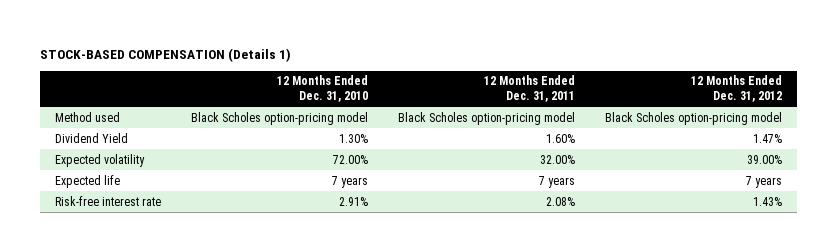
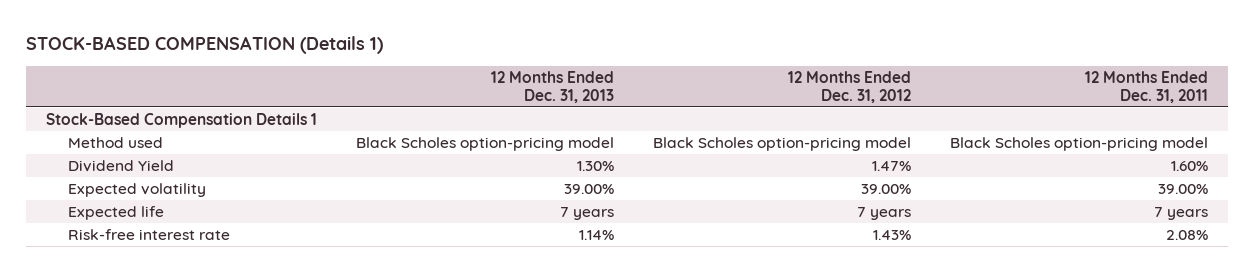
- | 12 Months Ended Dec. 31, 2010 | 12 Months Ended Dec. 31, 2011 | 12 Months Ended Dec. 31, 2012
+ | 12 Months Ended Dec. 31, 2013 | 12 Months Ended Dec. 31, 2012 | 12 Months Ended Dec. 31, 2011
+ Stock-Based Compensation Details 1
- Expected volatility | 72.00% | 32.00% | 39.00%
+ Expected volatility | 39.00% | 39.00% | 39.00%

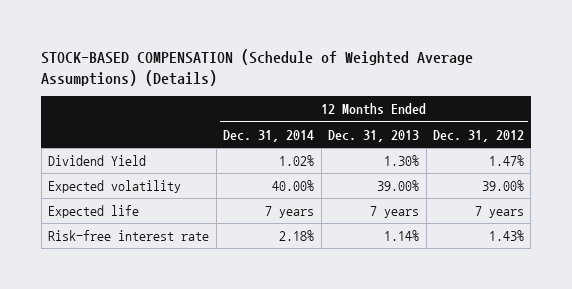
- STOCK-BASED COMPENSATION (Details 1)
+ STOCK-BASED COMPENSATION (Schedule of Weighted Average Assumptions) (Details)
- | 12 Months Ended Dec. 31, 2013 | 12 Months Ended Dec. 31, 2012 | 12 Months Ended Dec. 31, 2011
+ | 12 Months Ended Dec. 31, 2014 | 12 Months Ended Dec. 31, 2013 | 12 Months Ended Dec. 31, 2012
- Stock-Based Compensation Details 1
- Method used | Black Scholes option-pricing model | Black Scholes option-pricing model | Black Scholes option-pricing model

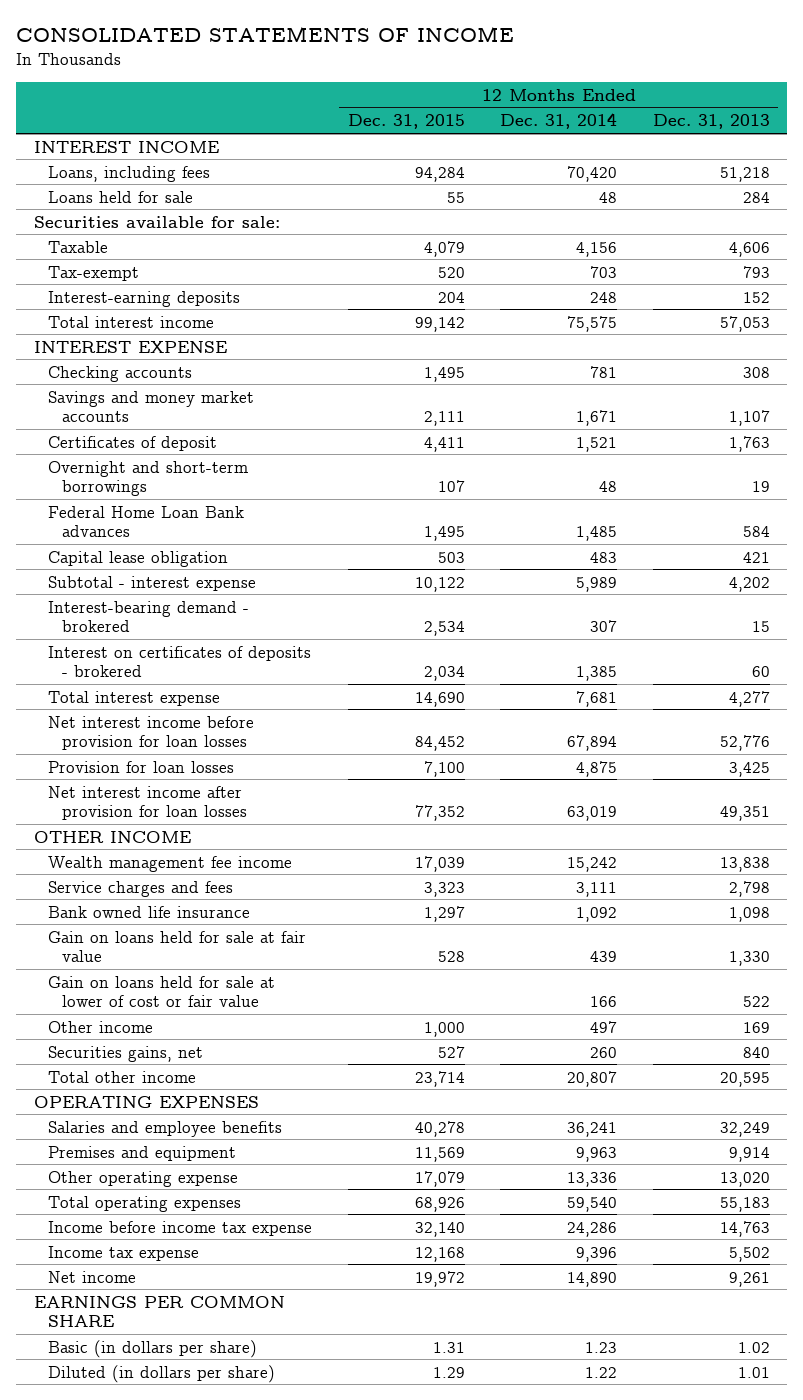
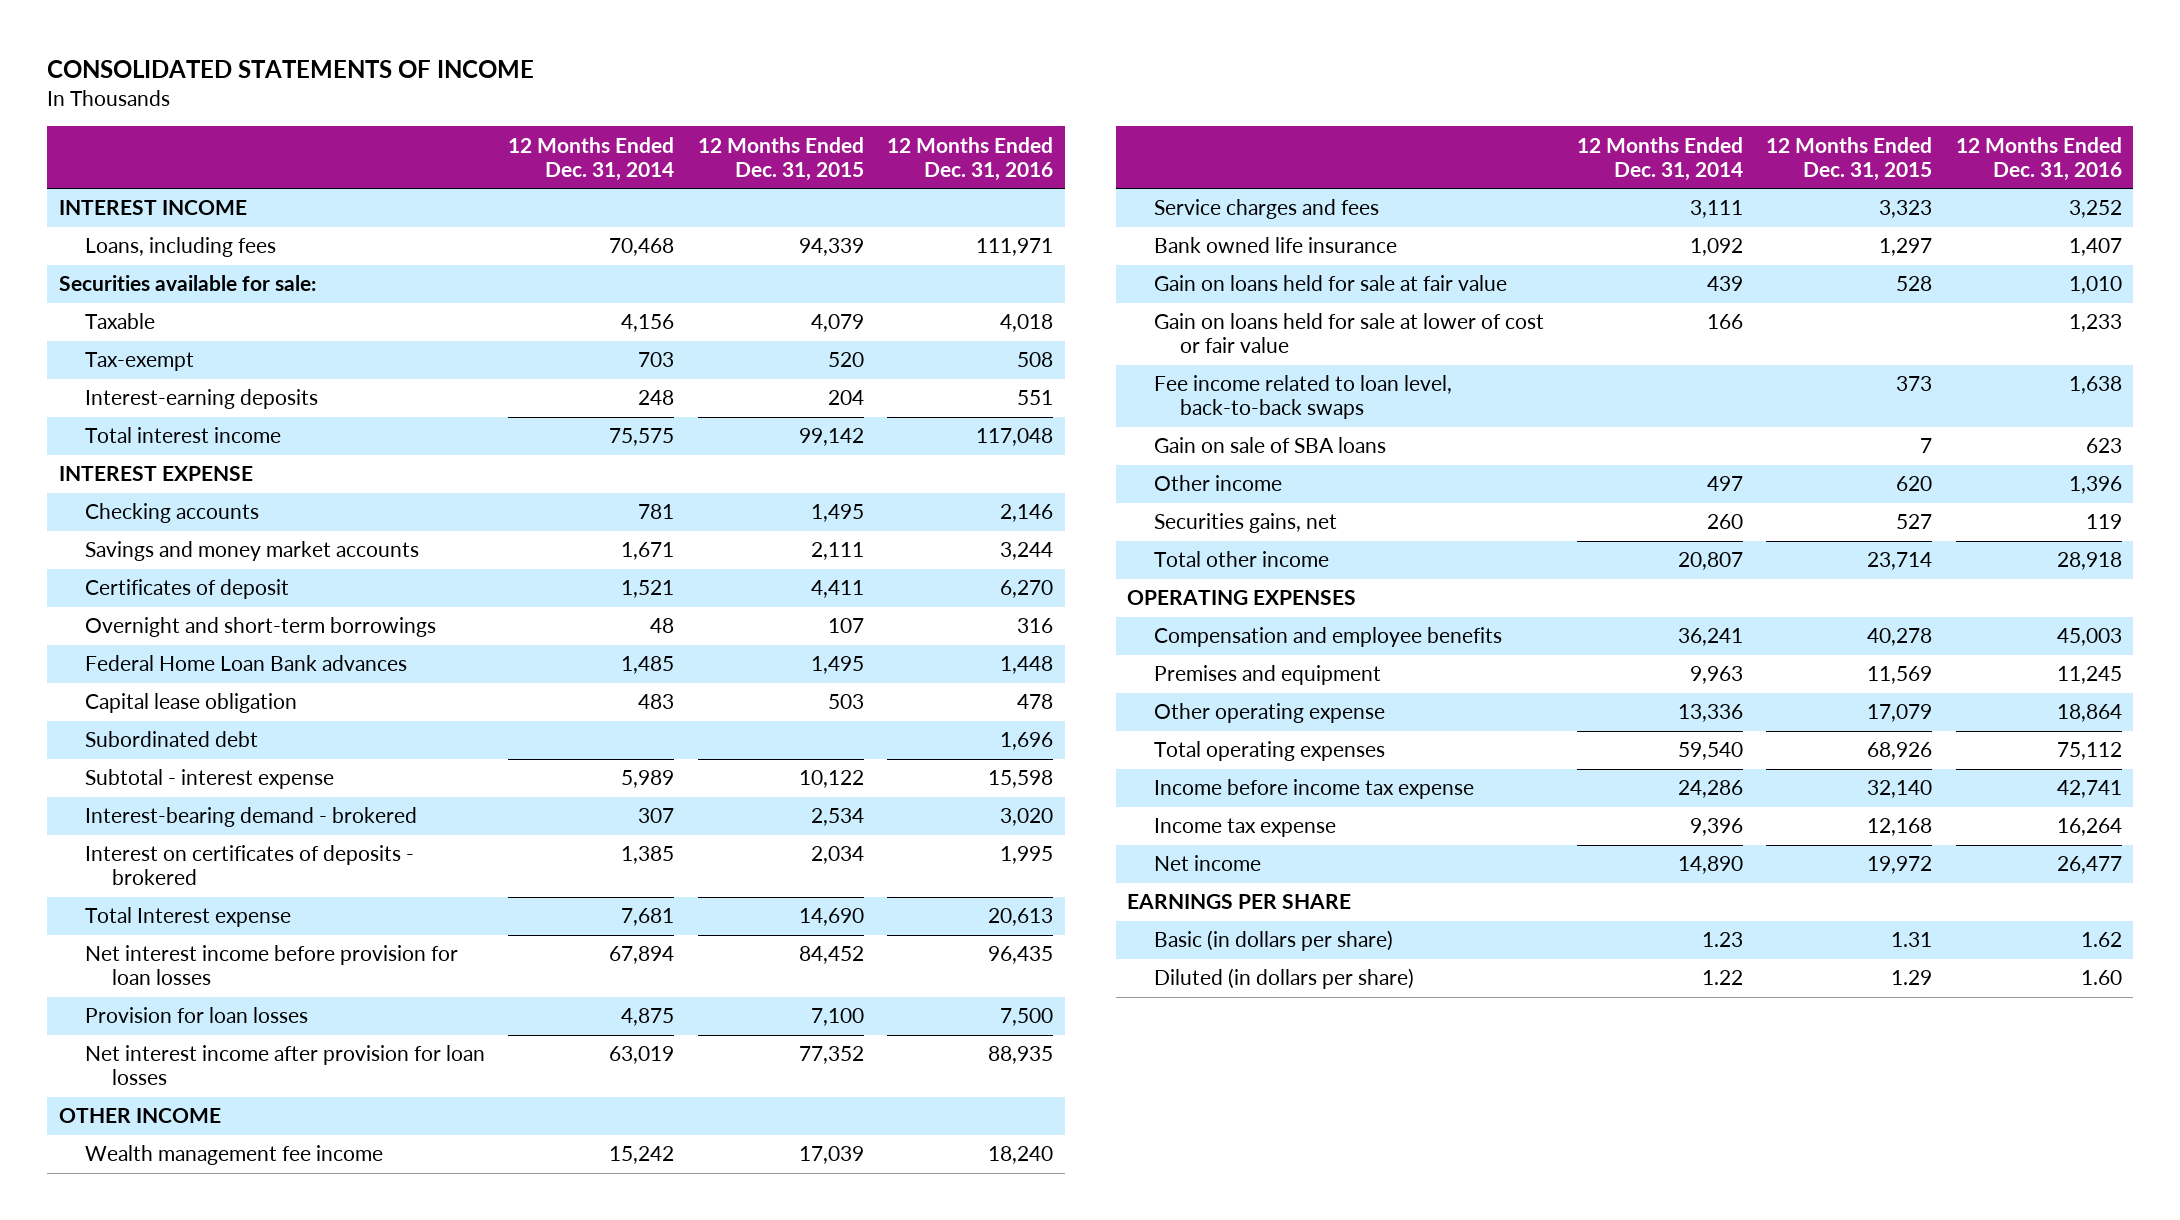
- | 12 Months Ended Dec. 31, 2015 | 12 Months Ended Dec. 31, 2014 | 12 Months Ended Dec. 31, 2013
+ | 12 Months Ended Dec. 31, 2014 | 12 Months Ended Dec. 31, 2015 | 12 Months Ended Dec. 31, 2016
- Loans, including fees | 94,284 | 70,420 | 51,218
- Loans held for sale | 55 | 48 | 284
+ Loans, including fees | 70,468 | 94,339 | 111,971
+ Subordinated debt | | | 1,696
- Total interest expense | 14,690 | 7,681 | 4,277
+ Total Interest expense | 7,681 | 14,690 | 20,613
- Other income | 1,000 | 497 | 169
+ Fee income related to loan level, back-to-back swaps | | 373 | 1,638
+ Gain on sale of SBA loans | | 7 | 623
+ Other income | 497 | 620 | 1,396
- Salaries and employee benefits | 40,278 | 36,241 | 32,249
+ Compensation and employee benefits | 36,241 | 40,278 | 45,003
- EARNINGS PER COMMON SHARE
+ EARNINGS PER SHARE

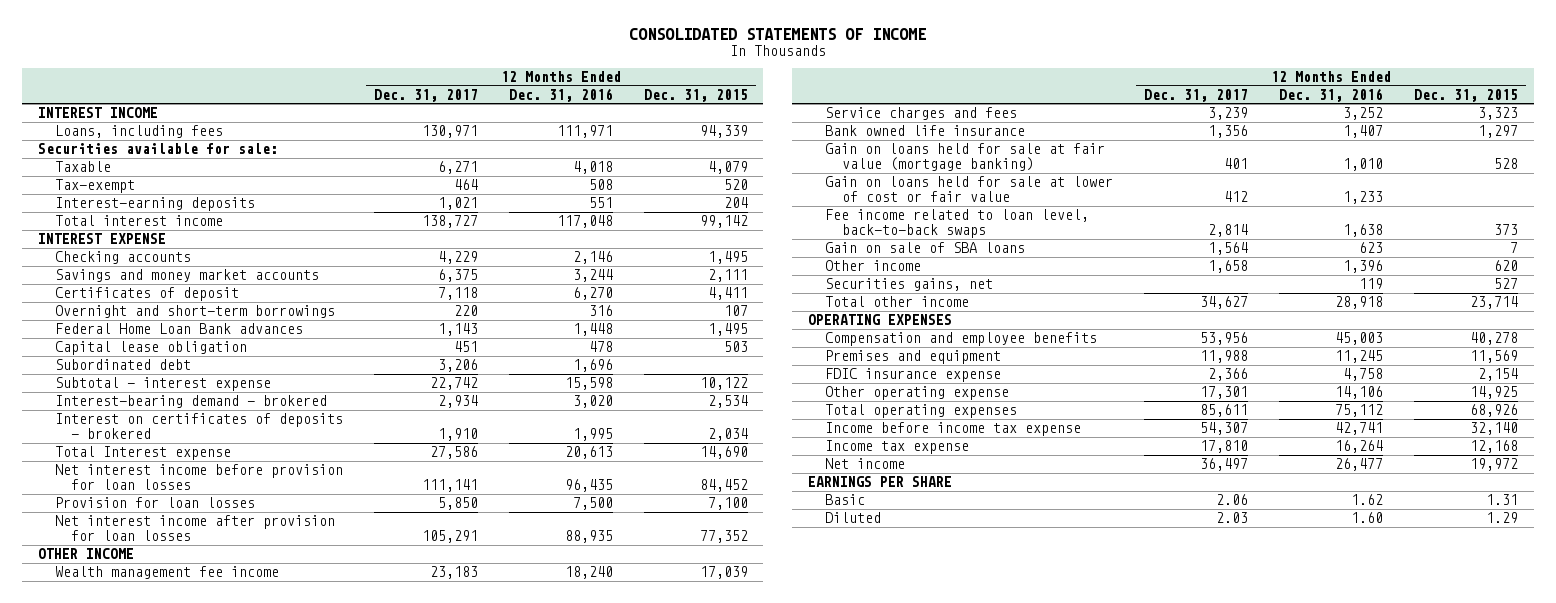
- | 12 Months Ended Dec. 31, 2014 | 12 Months Ended Dec. 31, 2015 | 12 Months Ended Dec. 31, 2016
+ | 12 Months Ended Dec. 31, 2017 | 12 Months Ended Dec. 31, 2016 | 12 Months Ended Dec. 31, 2015
- Gain on loans held for sale at fair value | 439 | 528 | 1,010
+ Gain on loans held for sale at fair value (mortgage banking) | 401 | 1,010 | 528
- Other operating expense | 13,336 | 17,079 | 18,864
+ FDIC insurance expense | 2,366 | 4,758 | 2,154
+ Other operating expense | 17,301 | 14,106 | 14,925
- Basic (in dollars per share) | 1.23 | 1.31 | 1.62
- Diluted (in dollars per share) | 1.22 | 1.29 | 1.60
+ Basic | 2.06 | 1.62 | 1.31
+ Diluted | 2.03 | 1.60 | 1.29

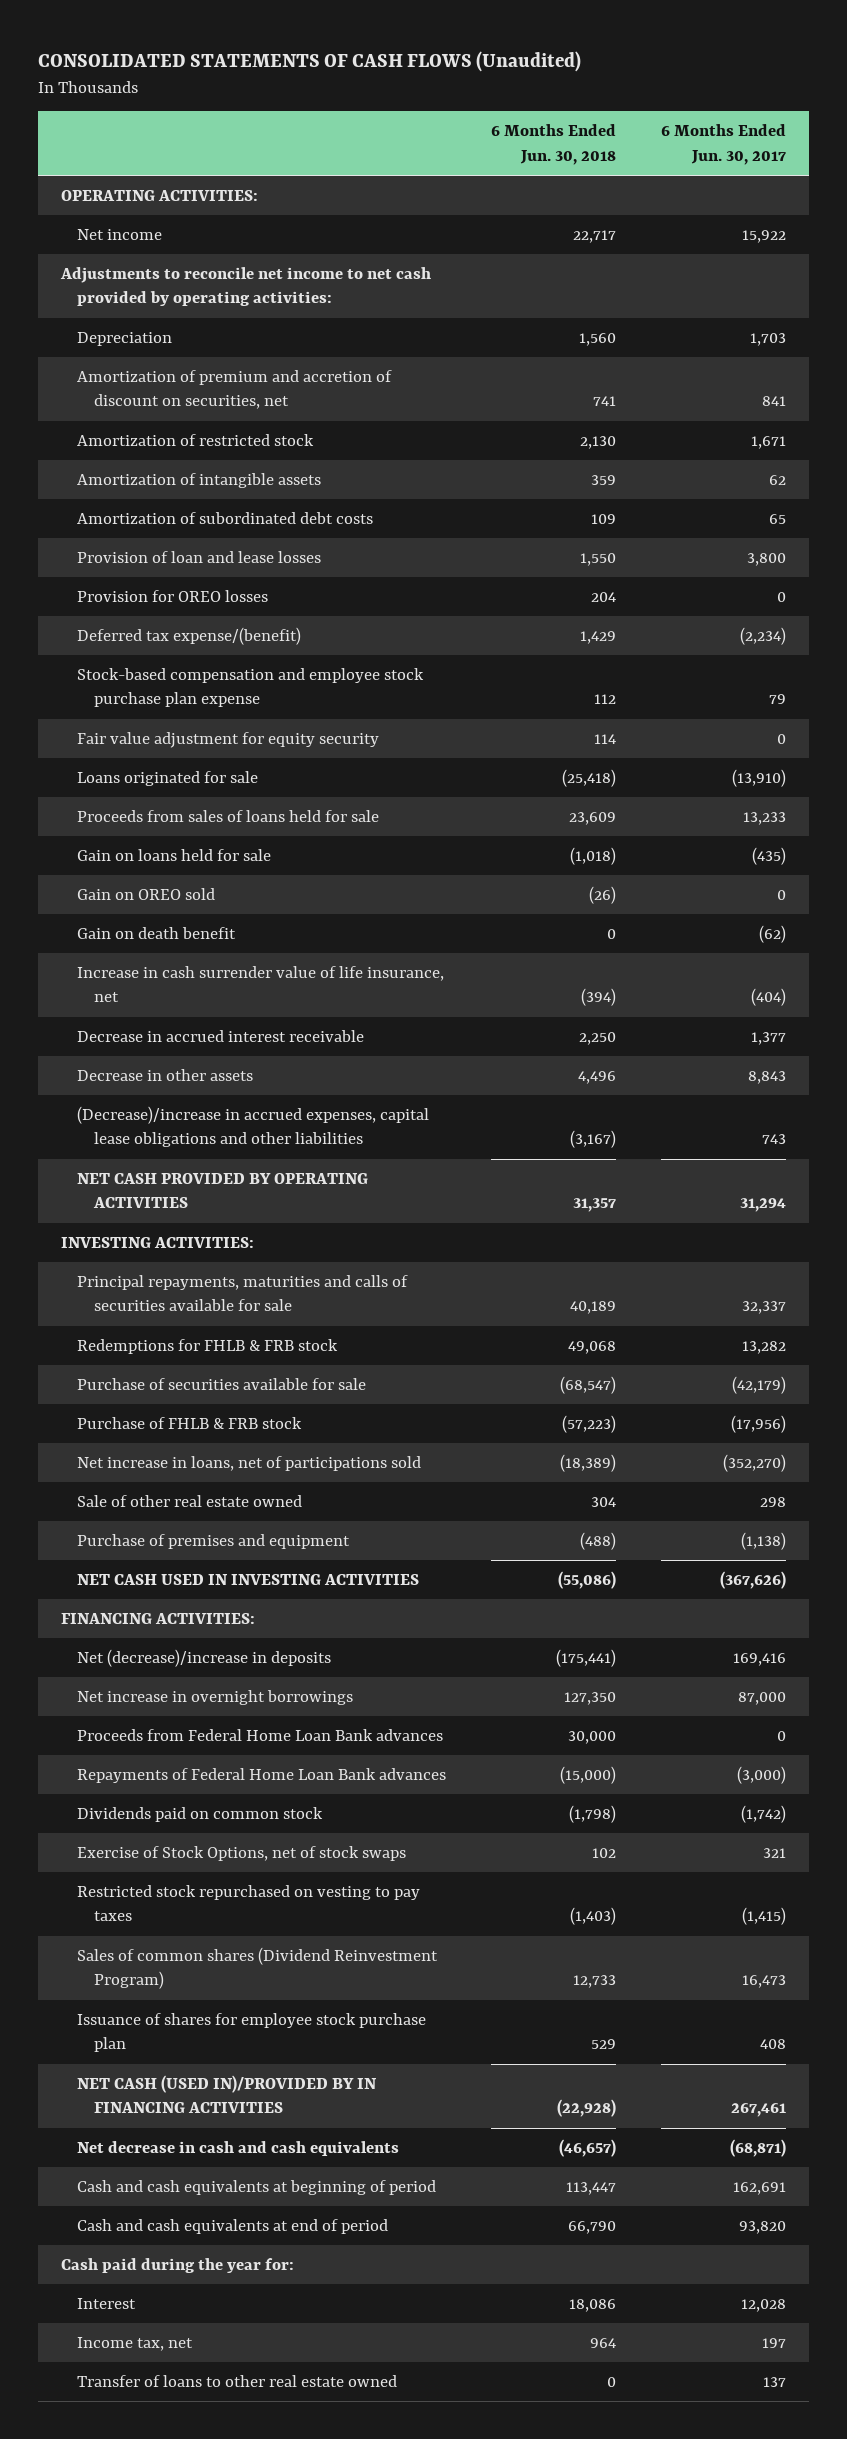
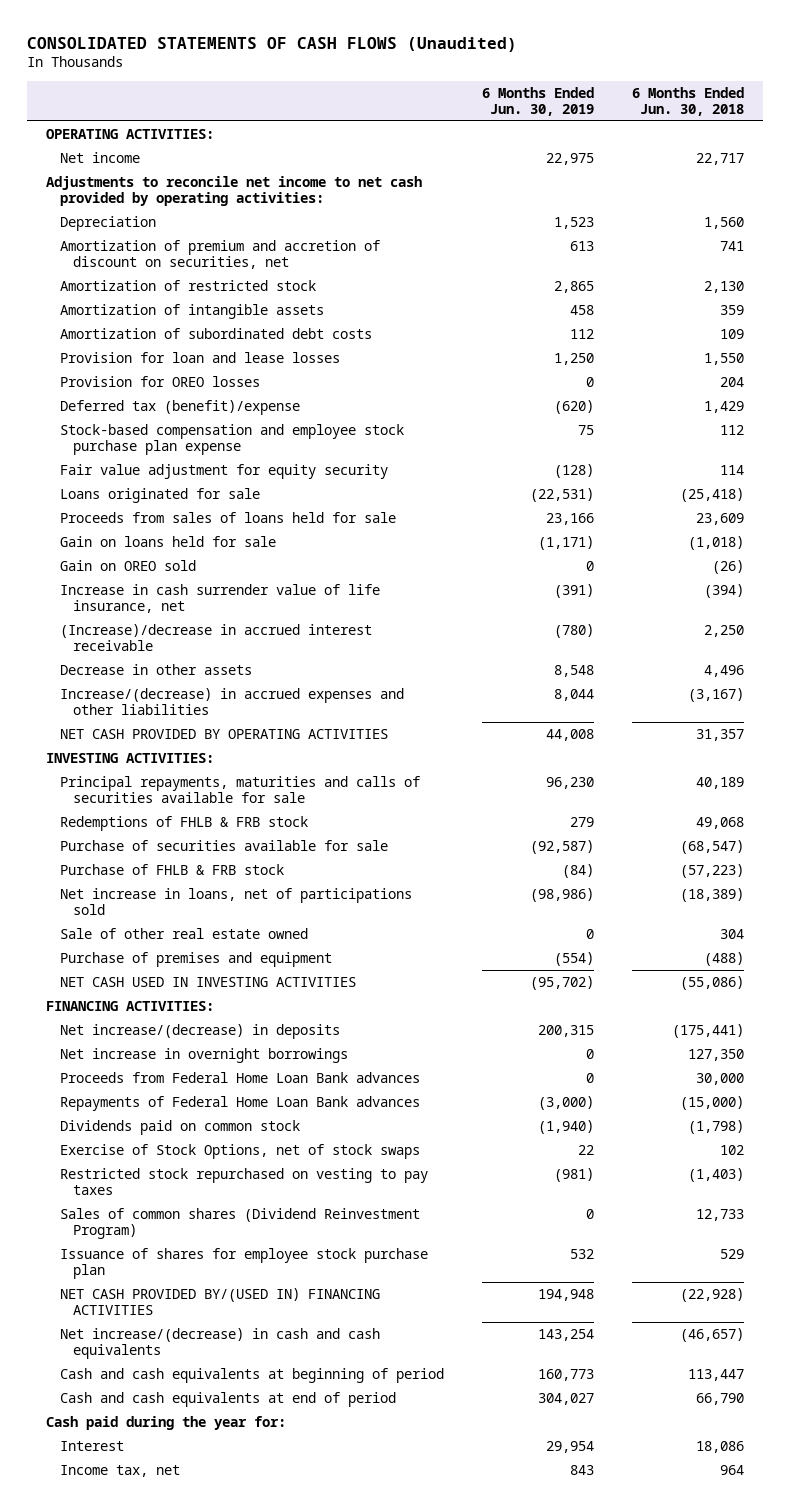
- | 6 Months Ended Jun. 30, 2018 | 6 Months Ended Jun. 30, 2017
+ | 6 Months Ended Jun. 30, 2019 | 6 Months Ended Jun. 30, 2018
- Provision of loan and lease losses | 1,550 | 3,800
+ Provision for loan and lease losses | 1,250 | 1,550
- Deferred tax expense/(benefit) | 1,429 | (2,234)
+ Deferred tax (benefit)/expense | (620) | 1,429
- Gain on death benefit | 0 | (62)
- Decrease in accrued interest receivable | 2,250 | 1,377
+ (Increase)/decrease in accrued interest receivable | (780) | 2,250
- (Decrease)/increase in accrued expenses, capital lease obligations and other liabilities | (3,167) | 743
+ Increase/(decrease) in accrued expenses and other liabilities | 8,044 | (3,167)
- Redemptions for FHLB & FRB stock | 49,068 | 13,282
+ Redemptions of FHLB & FRB stock | 279 | 49,068
- Net (decrease)/increase in deposits | (175,441) | 169,416
+ Net increase/(decrease) in deposits | 200,315 | (175,441)
- NET CASH (USED IN)/PROVIDED BY IN FINANCING ACTIVITIES | (22,928) | 267,461
- Net decrease in cash and cash equivalents | (46,657) | (68,871)
+ NET CASH PROVIDED BY/(USED IN) FINANCING ACTIVITIES | 194,948 | (22,928)
+ Net increase/(decrease) in cash and cash equivalents | 143,254 | (46,657)
- Transfer of loans to other real estate owned | 0 | 137

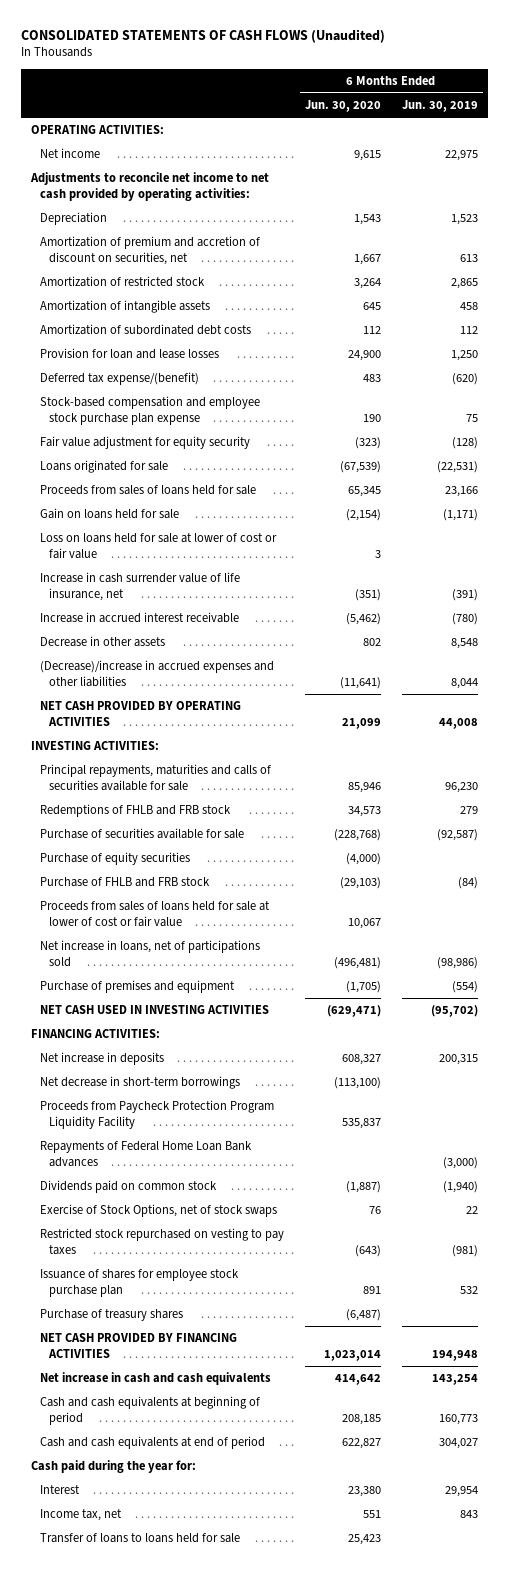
- | 6 Months Ended Jun. 30, 2019 | 6 Months Ended Jun. 30, 2018
+ | 6 Months Ended Jun. 30, 2020 | 6 Months Ended Jun. 30, 2019
- Provision for OREO losses | 0 | 204
- Deferred tax (benefit)/expense | (620) | 1,429
+ Deferred tax expense/(benefit) | 483 | (620)
- Gain on OREO sold | 0 | (26)
+ Loss on loans held for sale at lower of cost or fair value | 3 |
- (Increase)/decrease in accrued interest receivable | (780) | 2,250
+ Increase in accrued interest receivable | (5,462) | (780)
- Increase/(decrease) in accrued expenses and other liabilities | 8,044 | (3,167)
+ (Decrease)/increase in accrued expenses and other liabilities | (11,641) | 8,044
- Redemptions of FHLB & FRB stock | 279 | 49,068
+ Redemptions of FHLB and FRB stock | 34,573 | 279
- Purchase of FHLB & FRB stock | (84) | (57,223)
+ Purchase of equity securities | (4,000) |
+ Purchase of FHLB and FRB stock | (29,103) | (84)
+ Proceeds from sales of loans held for sale at lower of cost or fair value | 10,067 |
- Sale of other real estate owned | 0 | 304
- Net increase/(decrease) in deposits | 200,315 | (175,441)
- Net increase in overnight borrowings | 0 | 127,350
- Proceeds from Federal Home Loan Bank advances | 0 | 30,000
+ Net increase in deposits | 608,327 | 200,315
+ Net decrease in short-term borrowings | (113,100) |
+ Proceeds from Paycheck Protection Program Liquidity Facility | 535,837 |
- Sales of common shares (Dividend Reinvestment Program) | 0 | 12,733
- NET CASH PROVIDED BY/(USED IN) FINANCING ACTIVITIES | 194,948 | (22,928)
- Net increase/(decrease) in cash and cash equivalents | 143,254 | (46,657)
+ Purchase of treasury shares | (6,487) |
+ NET CASH PROVIDED BY FINANCING ACTIVITIES | 1,023,014 | 194,948
+ Net increase in cash and cash equivalents | 414,642 | 143,254
+ Transfer of loans to loans held for sale | 25,423 |

